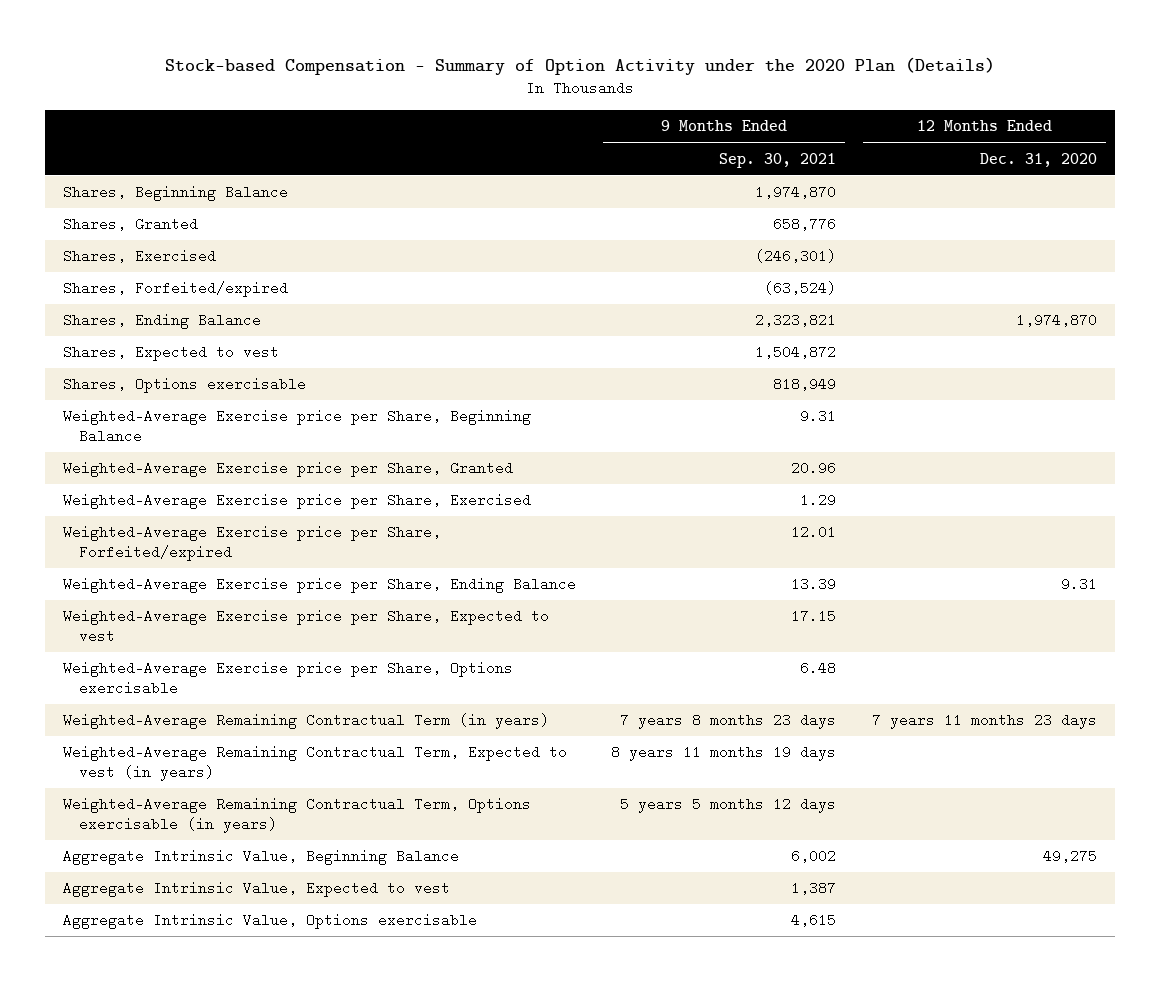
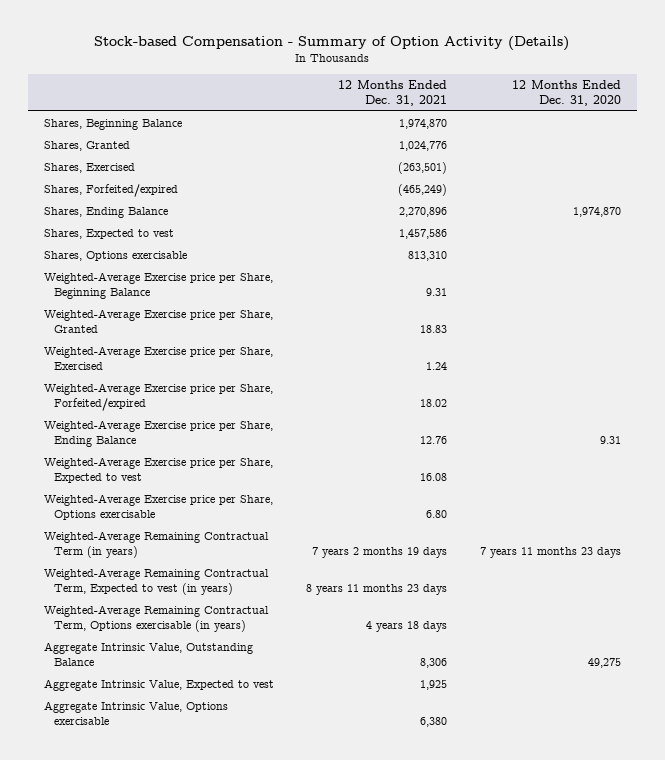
- Stock-based Compensation - Summary of Option Activity under the 2020 Plan (Details)
+ Stock-based Compensation - Summary of Option Activity (Details)
- | 9 Months Ended Sep. 30, 2021 | 12 Months Ended Dec. 31, 2020
+ | 12 Months Ended Dec. 31, 2021 | 12 Months Ended Dec. 31, 2020
- Aggregate Intrinsic Value, Beginning Balance | 6,002 | 49,275
+ Aggregate Intrinsic Value, Outstanding Balance | 8,306 | 49,275

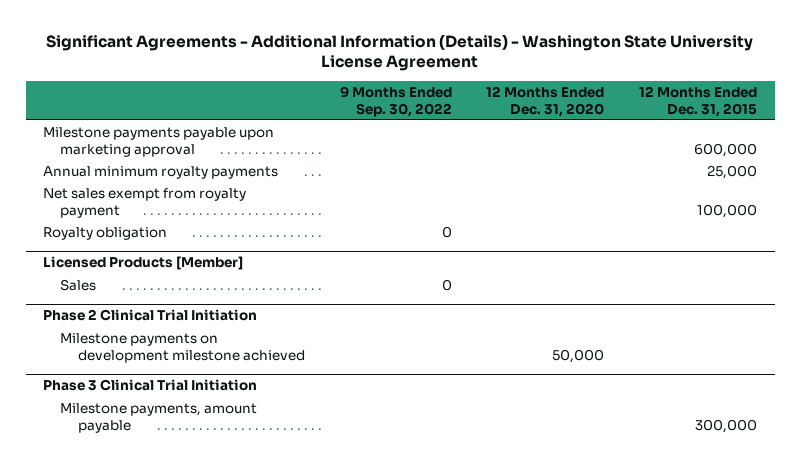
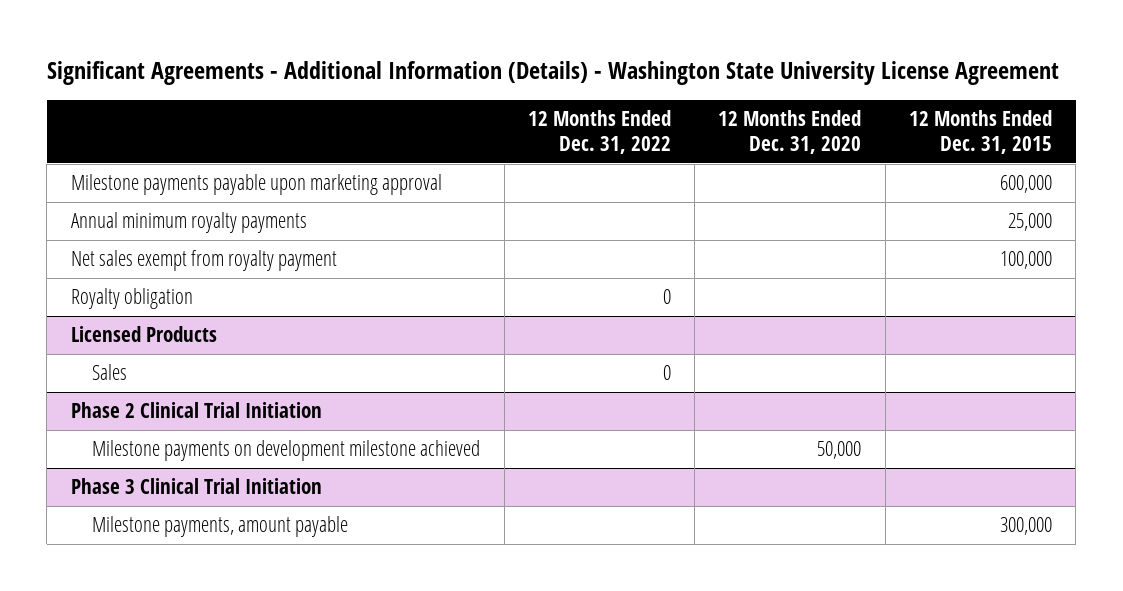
- | 9 Months Ended Sep. 30, 2022 | 12 Months Ended Dec. 31, 2020 | 12 Months Ended Dec. 31, 2015
+ | 12 Months Ended Dec. 31, 2022 | 12 Months Ended Dec. 31, 2020 | 12 Months Ended Dec. 31, 2015
- Licensed Products [Member]
+ Licensed Products

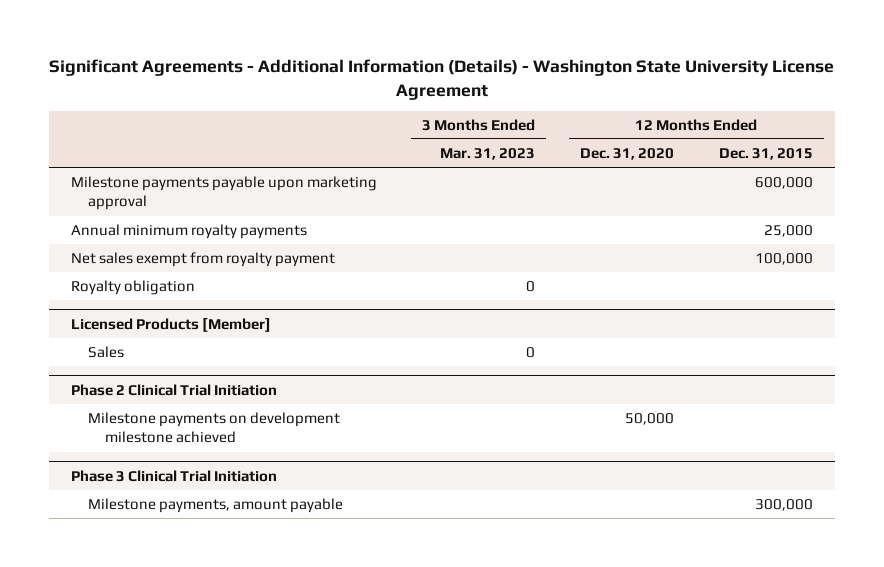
- | 12 Months Ended Dec. 31, 2022 | 12 Months Ended Dec. 31, 2020 | 12 Months Ended Dec. 31, 2015
+ | 3 Months Ended Mar. 31, 2023 | 12 Months Ended Dec. 31, 2020 | 12 Months Ended Dec. 31, 2015
- Licensed Products
+ Licensed Products [Member]

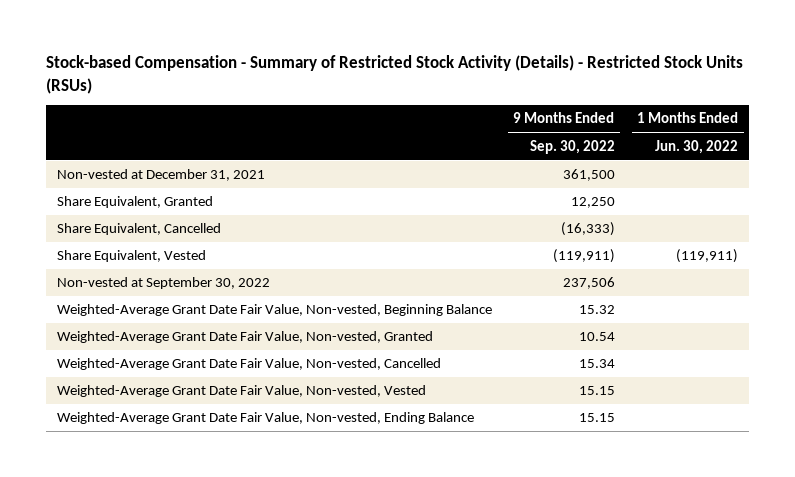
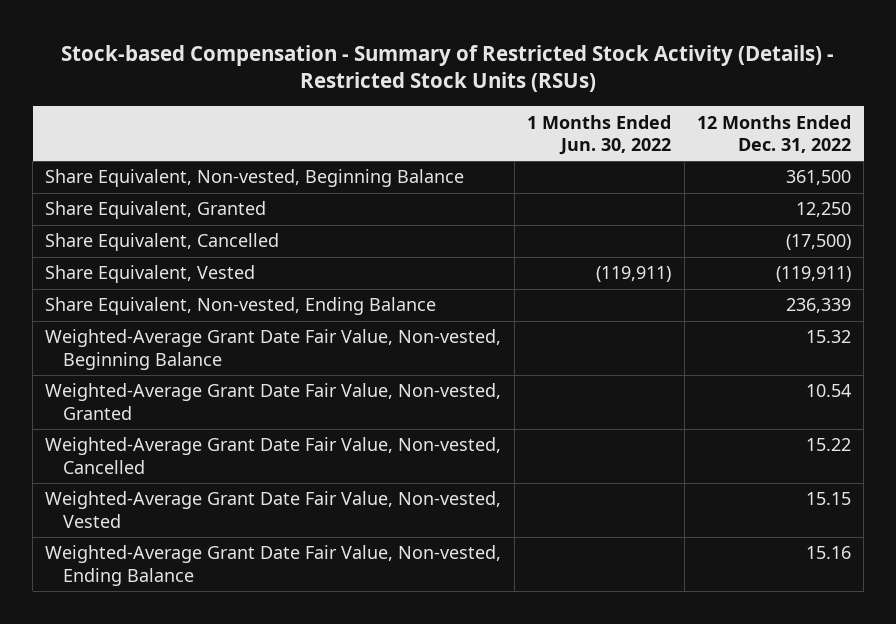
- | 9 Months Ended Sep. 30, 2022 | 1 Months Ended Jun. 30, 2022
+ | 1 Months Ended Jun. 30, 2022 | 12 Months Ended Dec. 31, 2022
- Non-vested at December 31, 2021 | 361,500 |
+ Share Equivalent, Non-vested, Beginning Balance | | 361,500
- Non-vested at September 30, 2022 | 237,506 |
+ Share Equivalent, Non-vested, Ending Balance | | 236,339

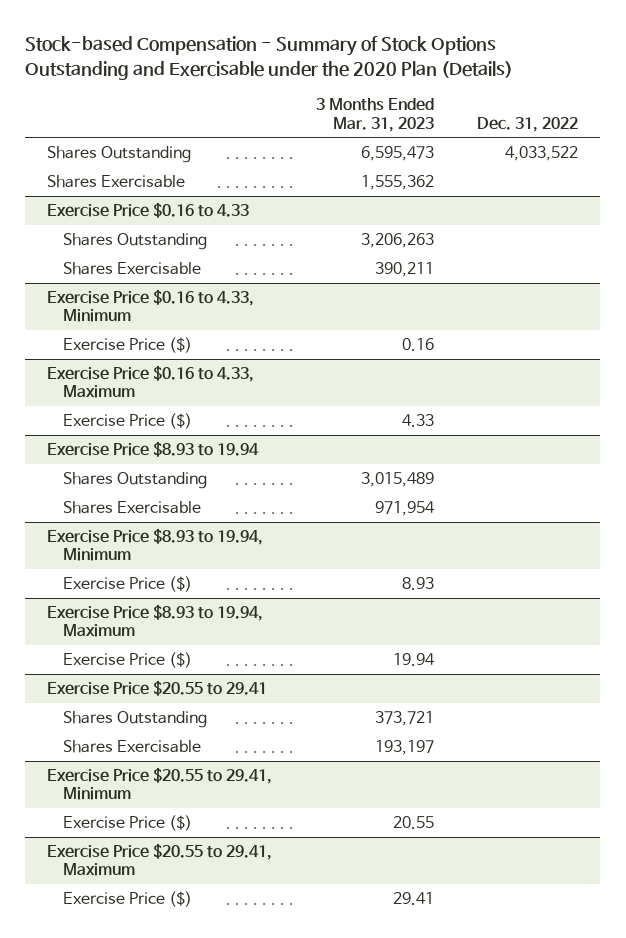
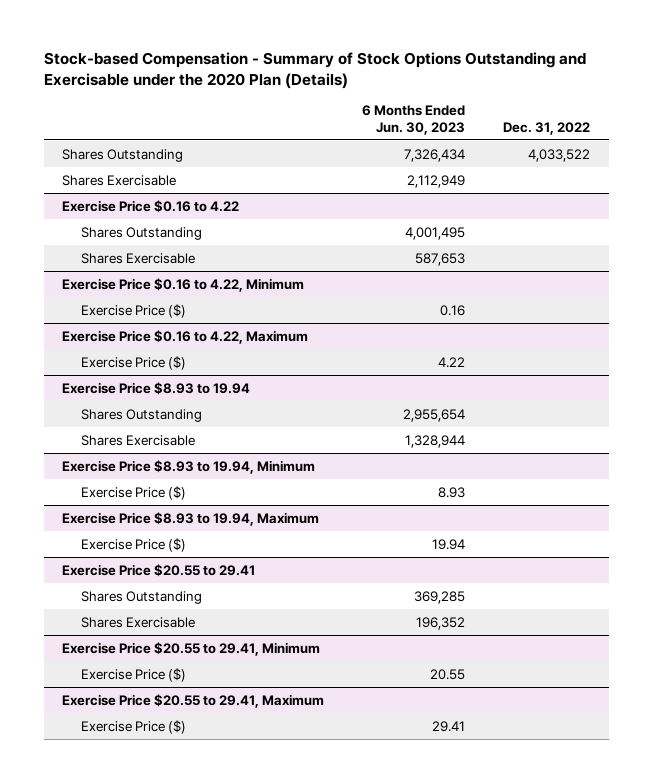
- | 3 Months Ended Mar. 31, 2023 | Dec. 31, 2022
+ | 6 Months Ended Jun. 30, 2023 | Dec. 31, 2022
- Exercise Price $0.16 to 4.33
+ Exercise Price $0.16 to 4.22
- Exercise Price $0.16 to 4.33, Minimum
+ Exercise Price $0.16 to 4.22, Minimum
- Exercise Price $0.16 to 4.33, Maximum
+ Exercise Price $0.16 to 4.22, Maximum

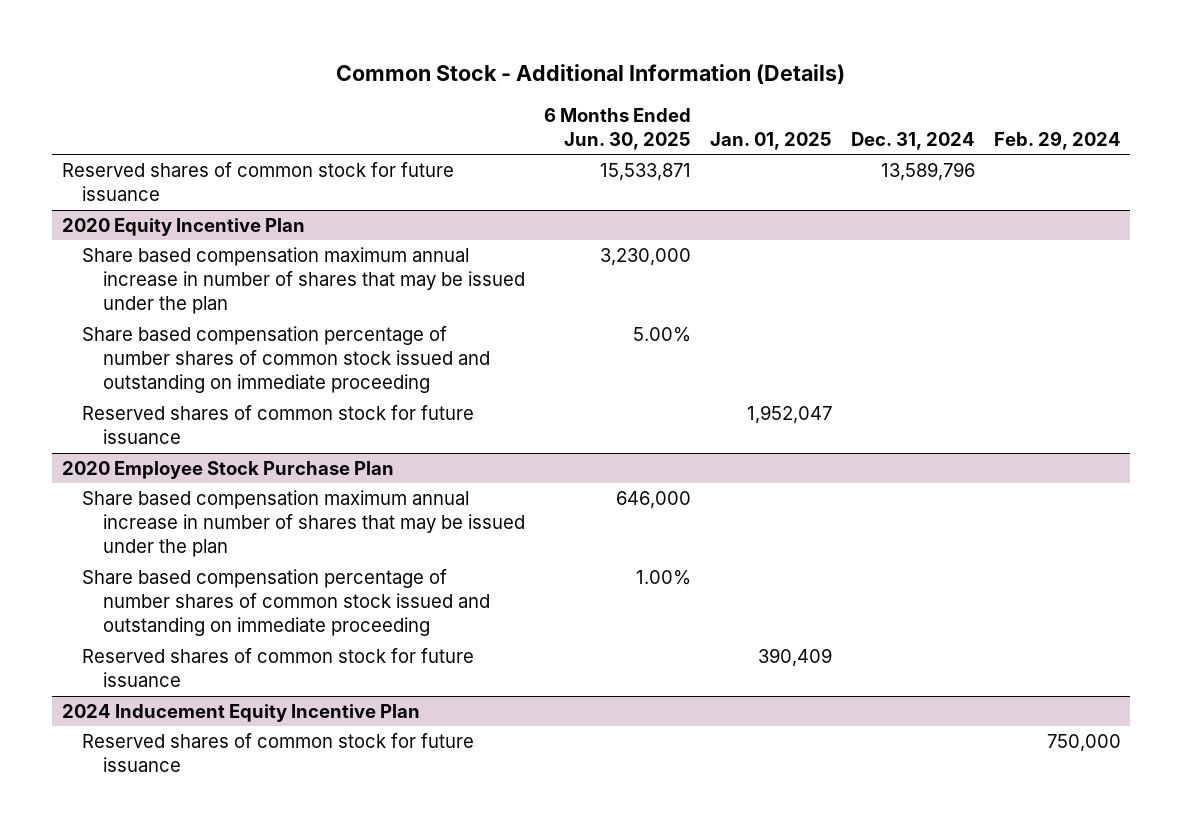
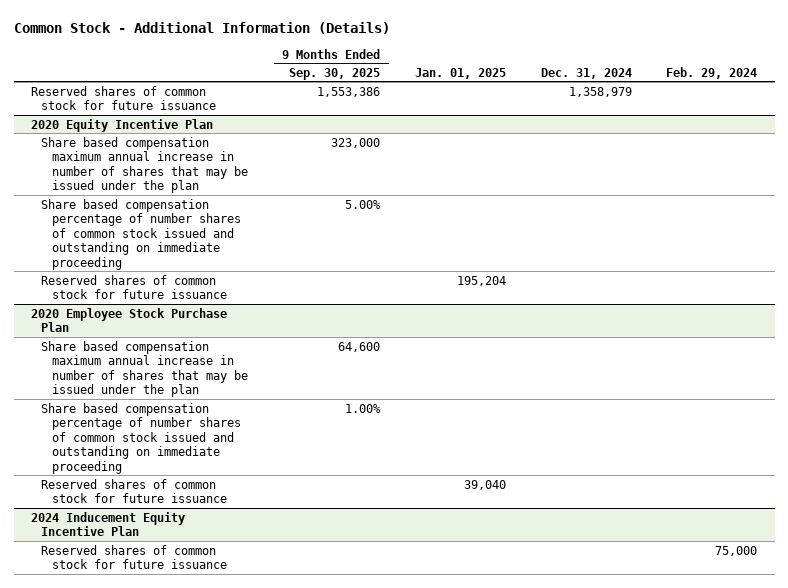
- | 6 Months Ended Jun. 30, 2025 | Jan. 01, 2025 | Dec. 31, 2024 | Feb. 29, 2024
+ | 9 Months Ended Sep. 30, 2025 | Jan. 01, 2025 | Dec. 31, 2024 | Feb. 29, 2024
- Reserved shares of common stock for future issuance | 15,533,871 | | 13,589,796 |
+ Reserved shares of common stock for future issuance | 1,553,386 | | 1,358,979 |
@ 2020 Equity Incentive Plan
- Reserved shares of common stock for future issuance | | 1,952,047 | |
+ Reserved shares of common stock for future issuance | | 195,204 | |
@ 2020 Employee Stock Purchase Plan
- Reserved shares of common stock for future issuance | | 390,409 | |
+ Reserved shares of common stock for future issuance | | 39,040 | |
@ 2024 Inducement Equity Incentive Plan
- Reserved shares of common stock for future issuance | | | | 750,000
+ Reserved shares of common stock for future issuance | | | | 75,000

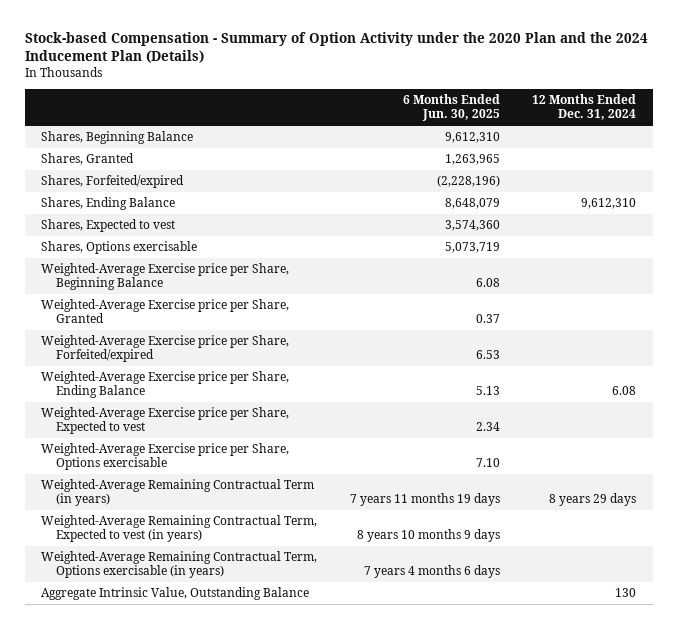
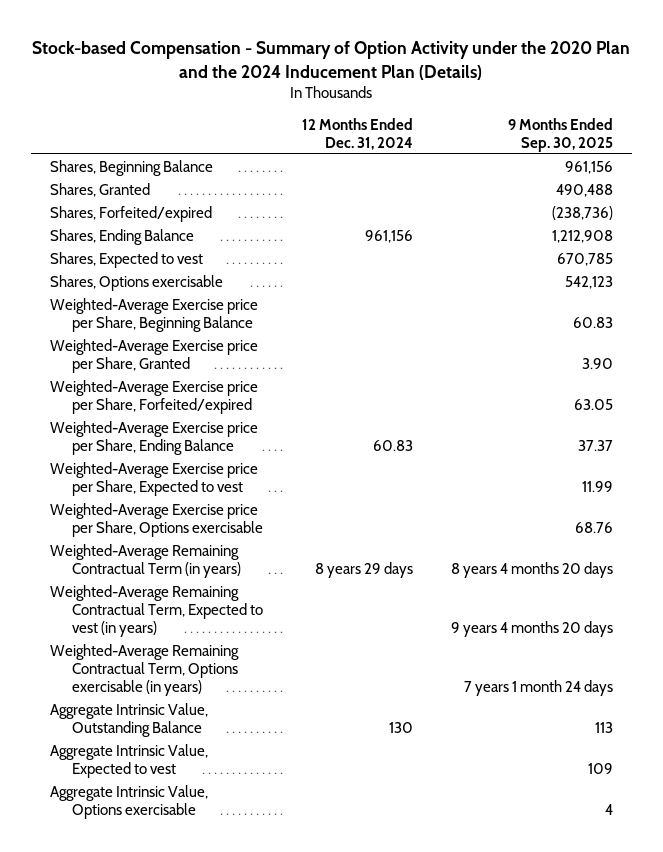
- | 6 Months Ended Jun. 30, 2025 | 12 Months Ended Dec. 31, 2024
+ | 12 Months Ended Dec. 31, 2024 | 9 Months Ended Sep. 30, 2025
- Shares, Ending Balance | 8,648,079 | 9,612,310
+ Shares, Ending Balance | 961,156 | 1,212,908
- Weighted-Average Exercise price per Share, Ending Balance | 5.13 | 6.08
+ Weighted-Average Exercise price per Share, Ending Balance | 60.83 | 37.37
+ Aggregate Intrinsic Value, Expected to vest | | 109
+ Aggregate Intrinsic Value, Options exercisable | | 4

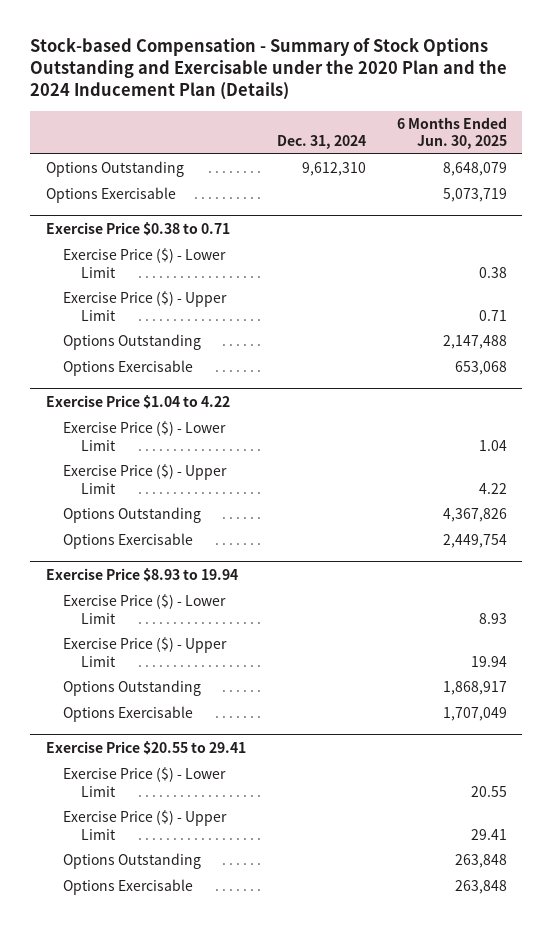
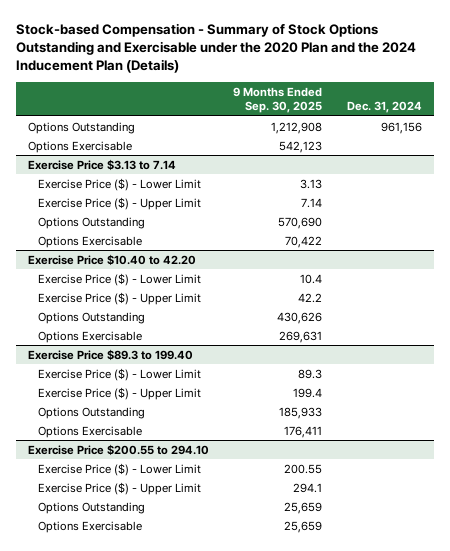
- | Dec. 31, 2024 | 6 Months Ended Jun. 30, 2025
+ | 9 Months Ended Sep. 30, 2025 | Dec. 31, 2024
- Options Outstanding | 9,612,310 | 8,648,079
+ Options Outstanding | 1,212,908 | 961,156
- Exercise Price $0.38 to 0.71
+ Exercise Price $3.13 to 7.14
- Exercise Price $1.04 to 4.22
+ Exercise Price $10.40 to 42.20
- Exercise Price $8.93 to 19.94
+ Exercise Price $89.3 to 199.40
- Exercise Price $20.55 to 29.41
+ Exercise Price $200.55 to 294.10

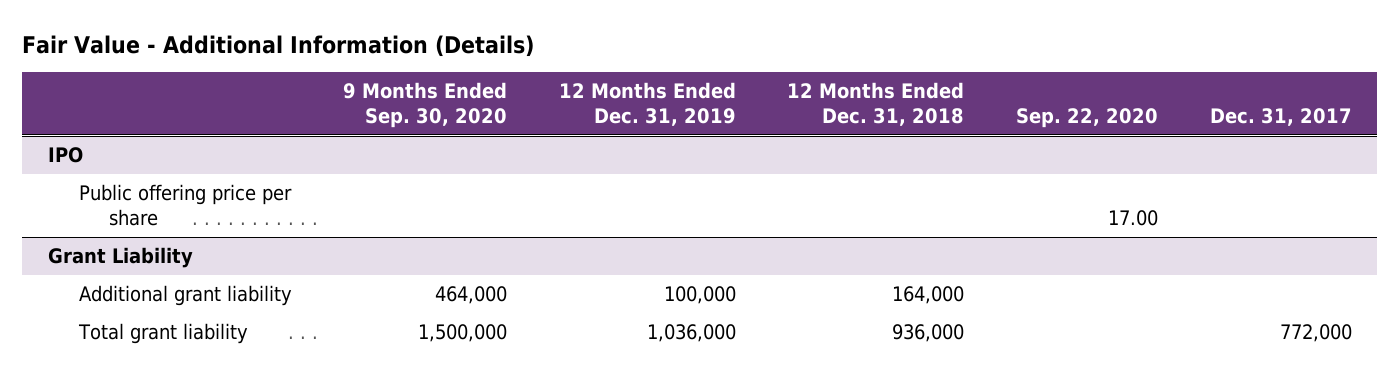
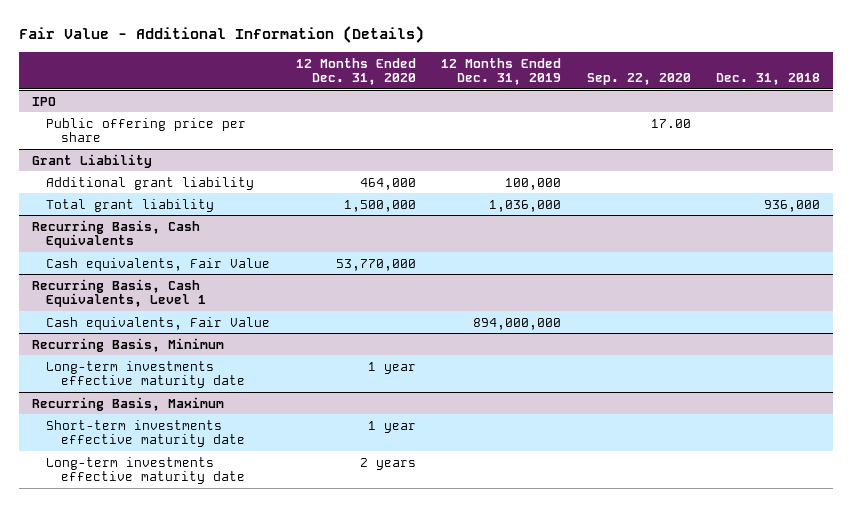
- | 9 Months Ended Sep. 30, 2020 | 12 Months Ended Dec. 31, 2019 | 12 Months Ended Dec. 31, 2018 | Sep. 22, 2020 | Dec. 31, 2017
+ | 12 Months Ended Dec. 31, 2020 | 12 Months Ended Dec. 31, 2019 | Sep. 22, 2020 | Dec. 31, 2018
+ Recurring Basis, Cash Equivalents
+ Cash equivalents, Fair Value | 53,770,000 | | |
+ Recurring Basis, Cash Equivalents, Level 1
+ Cash equivalents, Fair Value | | 894,000,000 | |
+ Recurring Basis, Minimum
+ Long-term investments effective maturity date | 1 year | | |
+ Recurring Basis, Maximum
+ Short-term investments effective maturity date | 1 year | | |
+ Long-term investments effective maturity date | 2 years | | |

